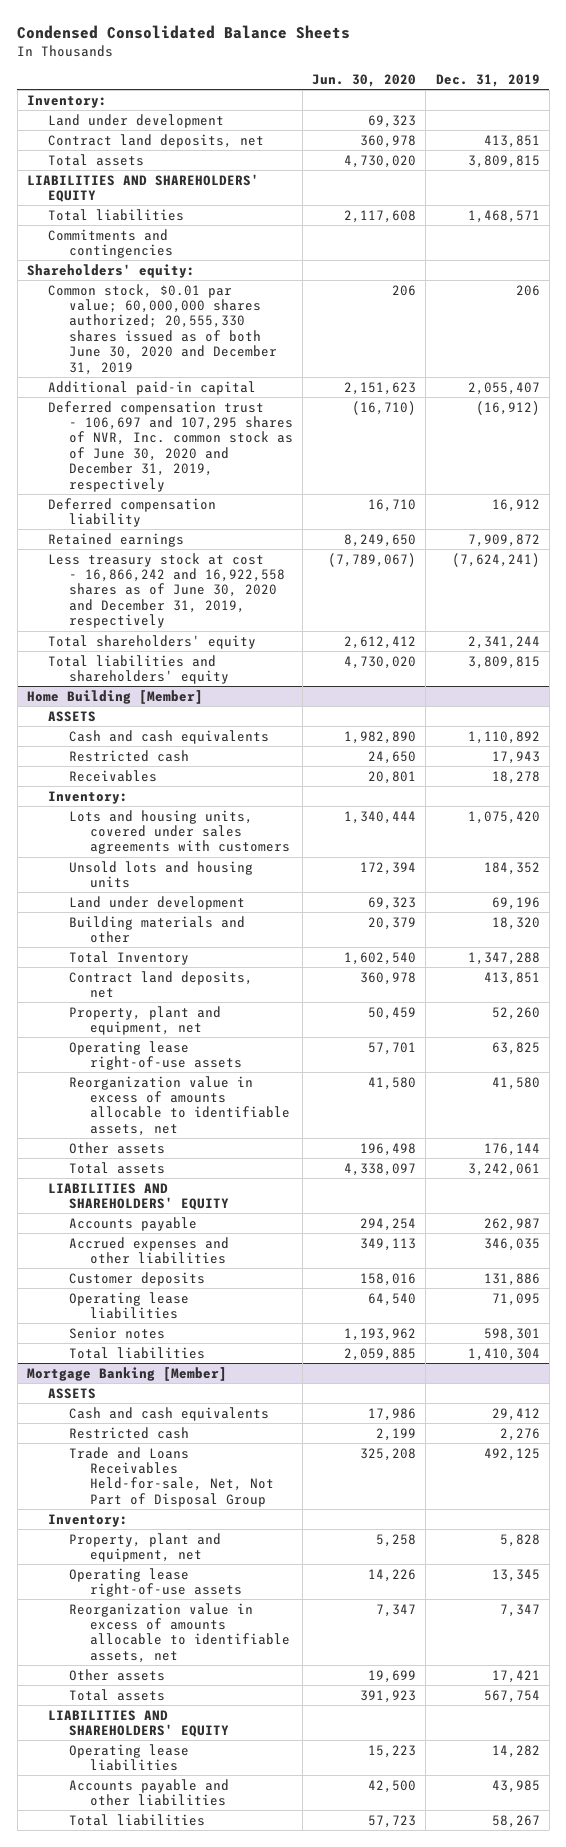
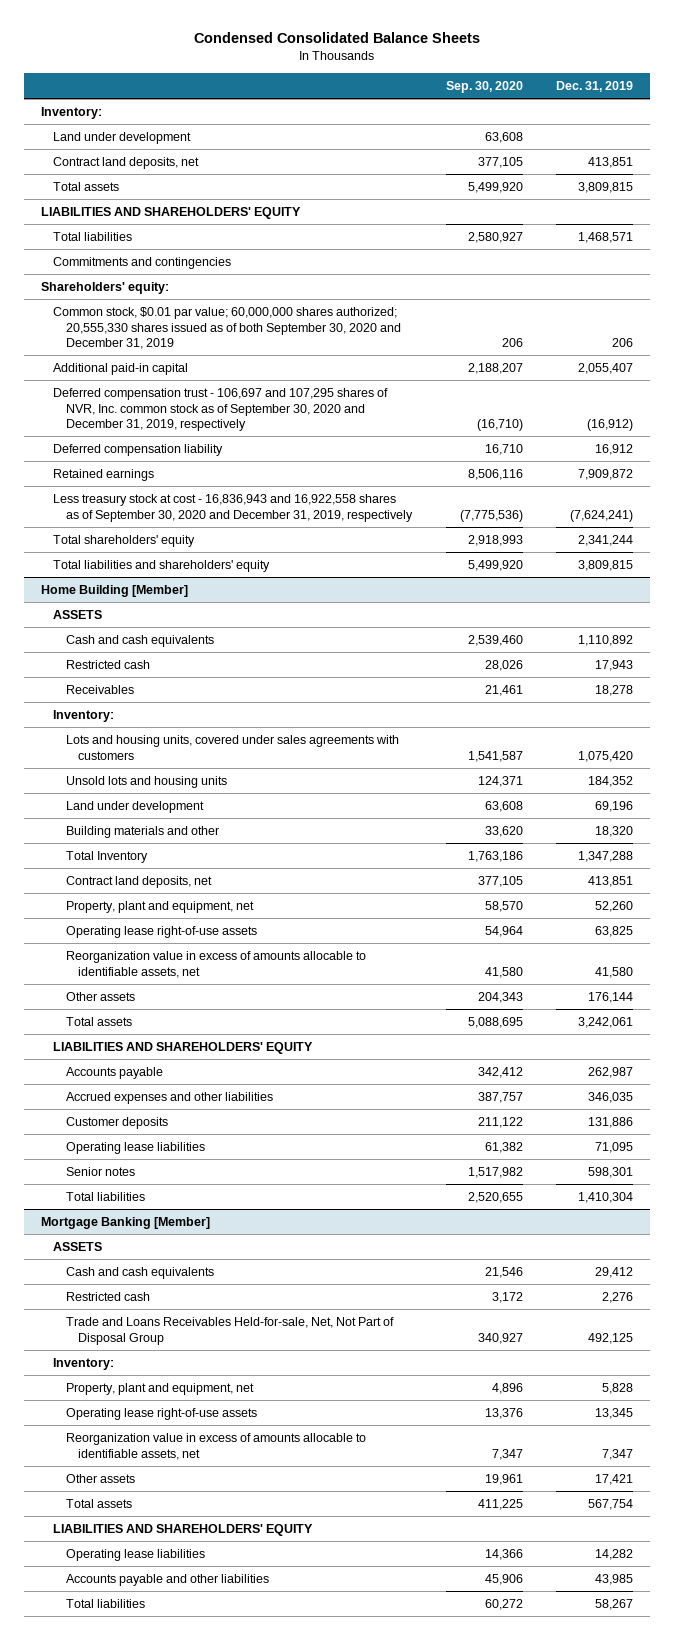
- | Jun. 30, 2020 | Dec. 31, 2019
+ | Sep. 30, 2020 | Dec. 31, 2019
- Common stock, $0.01 par value; 60,000,000 shares authorized; 20,555,330 shares issued as of both June 30, 2020 and December 31, 2019 | 206 | 206
+ Common stock, $0.01 par value; 60,000,000 shares authorized; 20,555,330 shares issued as of both September 30, 2020 and December 31, 2019 | 206 | 206
- Deferred compensation trust - 106,697 and 107,295 shares of NVR, Inc. common stock as of June 30, 2020 and December 31, 2019, respectively | (16,710) | (16,912)
+ Deferred compensation trust - 106,697 and 107,295 shares of NVR, Inc. common stock as of September 30, 2020 and December 31, 2019, respectively | (16,710) | (16,912)
- Less treasury stock at cost - 16,866,242 and 16,922,558 shares as of June 30, 2020 and December 31, 2019, respectively | (7,789,067) | (7,624,241)
+ Less treasury stock at cost - 16,836,943 and 16,922,558 shares as of September 30, 2020 and December 31, 2019, respectively | (7,775,536) | (7,624,241)

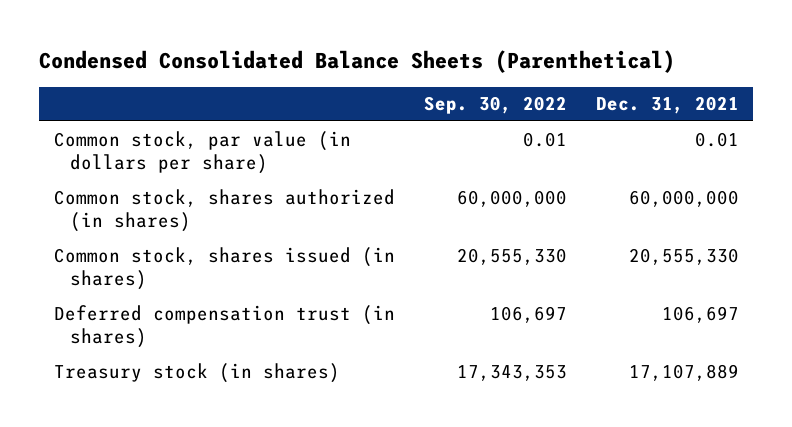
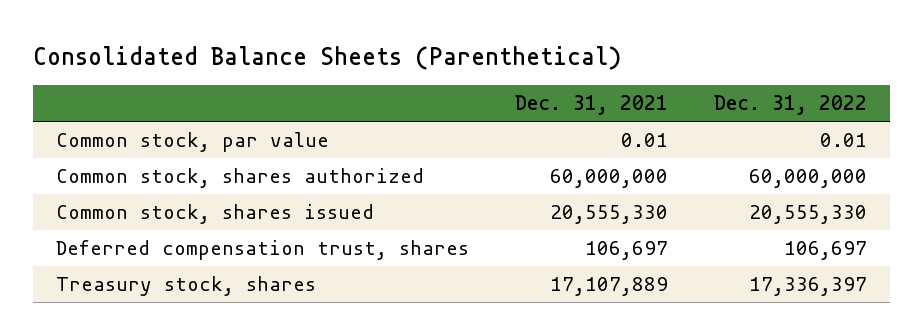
- Condensed Consolidated Balance Sheets (Parenthetical)
+ Consolidated Balance Sheets (Parenthetical)
- | Sep. 30, 2022 | Dec. 31, 2021
+ | Dec. 31, 2021 | Dec. 31, 2022
- Common stock, par value (in dollars per share) | 0.01 | 0.01
- Common stock, shares authorized (in shares) | 60,000,000 | 60,000,000
- Common stock, shares issued (in shares) | 20,555,330 | 20,555,330
- Deferred compensation trust (in shares) | 106,697 | 106,697
- Treasury stock (in shares) | 17,343,353 | 17,107,889
+ Common stock, par value | 0.01 | 0.01
+ Common stock, shares authorized | 60,000,000 | 60,000,000
+ Common stock, shares issued | 20,555,330 | 20,555,330
+ Deferred compensation trust, shares | 106,697 | 106,697
+ Treasury stock, shares | 17,107,889 | 17,336,397

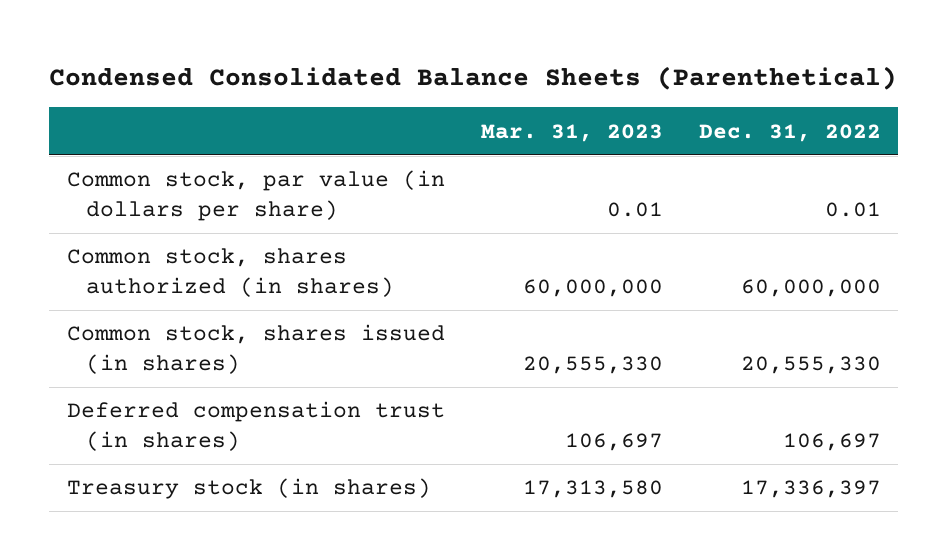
- Consolidated Balance Sheets (Parenthetical)
+ Condensed Consolidated Balance Sheets (Parenthetical)
- | Dec. 31, 2021 | Dec. 31, 2022
+ | Mar. 31, 2023 | Dec. 31, 2022
- Common stock, par value | 0.01 | 0.01
- Common stock, shares authorized | 60,000,000 | 60,000,000
- Common stock, shares issued | 20,555,330 | 20,555,330
- Deferred compensation trust, shares | 106,697 | 106,697
- Treasury stock, shares | 17,107,889 | 17,336,397
+ Common stock, par value (in dollars per share) | 0.01 | 0.01
+ Common stock, shares authorized (in shares) | 60,000,000 | 60,000,000
+ Common stock, shares issued (in shares) | 20,555,330 | 20,555,330
+ Deferred compensation trust (in shares) | 106,697 | 106,697
+ Treasury stock (in shares) | 17,313,580 | 17,336,397

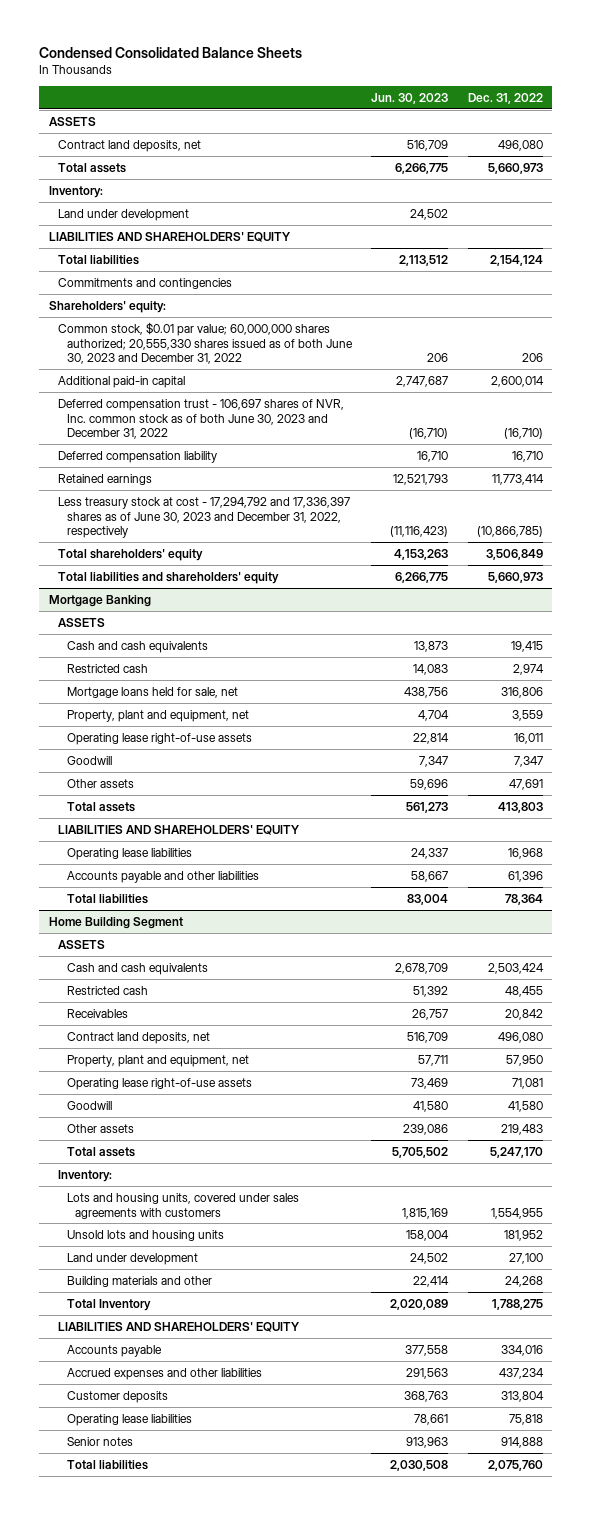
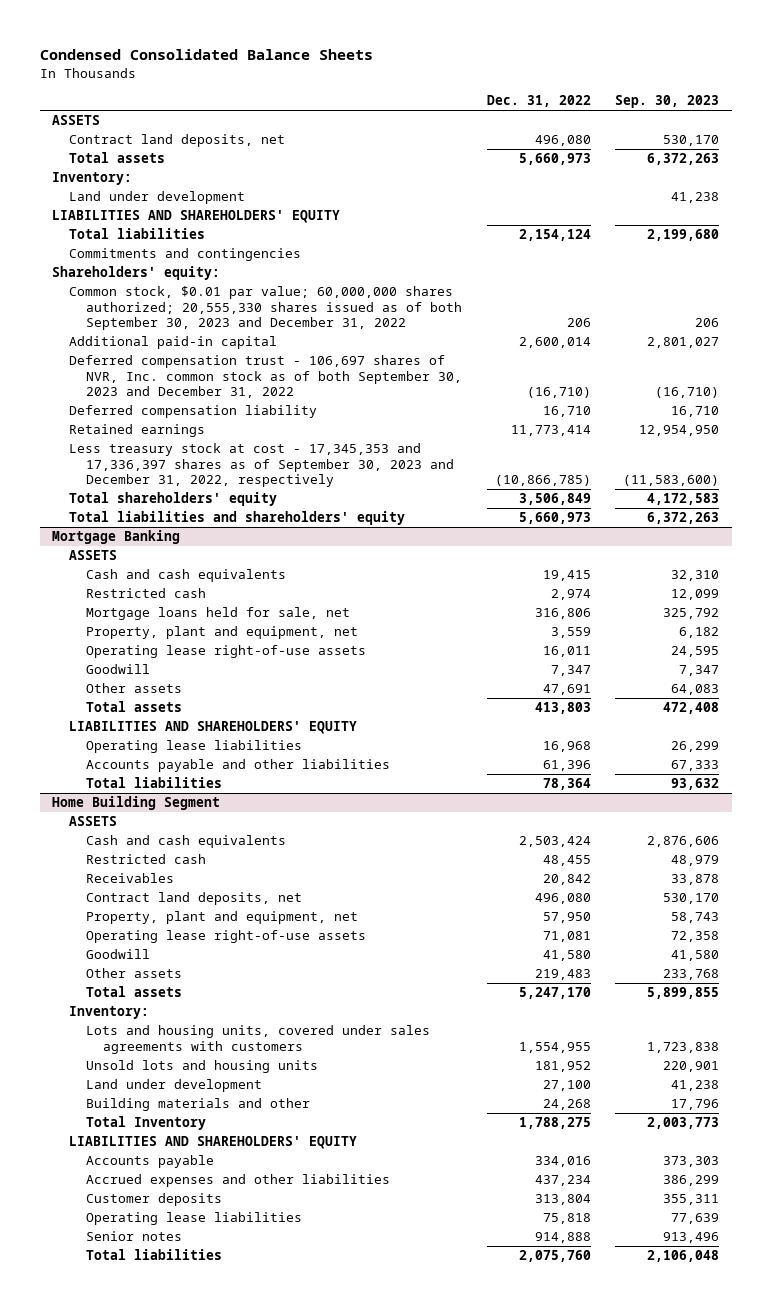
- | Jun. 30, 2023 | Dec. 31, 2022
+ | Dec. 31, 2022 | Sep. 30, 2023
- Common stock, $0.01 par value; 60,000,000 shares authorized; 20,555,330 shares issued as of both June 30, 2023 and December 31, 2022 | 206 | 206
+ Common stock, $0.01 par value; 60,000,000 shares authorized; 20,555,330 shares issued as of both September 30, 2023 and December 31, 2022 | 206 | 206
- Deferred compensation trust - 106,697 shares of NVR, Inc. common stock as of both June 30, 2023 and December 31, 2022 | (16,710) | (16,710)
+ Deferred compensation trust - 106,697 shares of NVR, Inc. common stock as of both September 30, 2023 and December 31, 2022 | (16,710) | (16,710)
- Less treasury stock at cost - 17,294,792 and 17,336,397 shares as of June 30, 2023 and December 31, 2022, respectively | (11,116,423) | (10,866,785)
+ Less treasury stock at cost - 17,345,353 and 17,336,397 shares as of September 30, 2023 and December 31, 2022, respectively | (10,866,785) | (11,583,600)

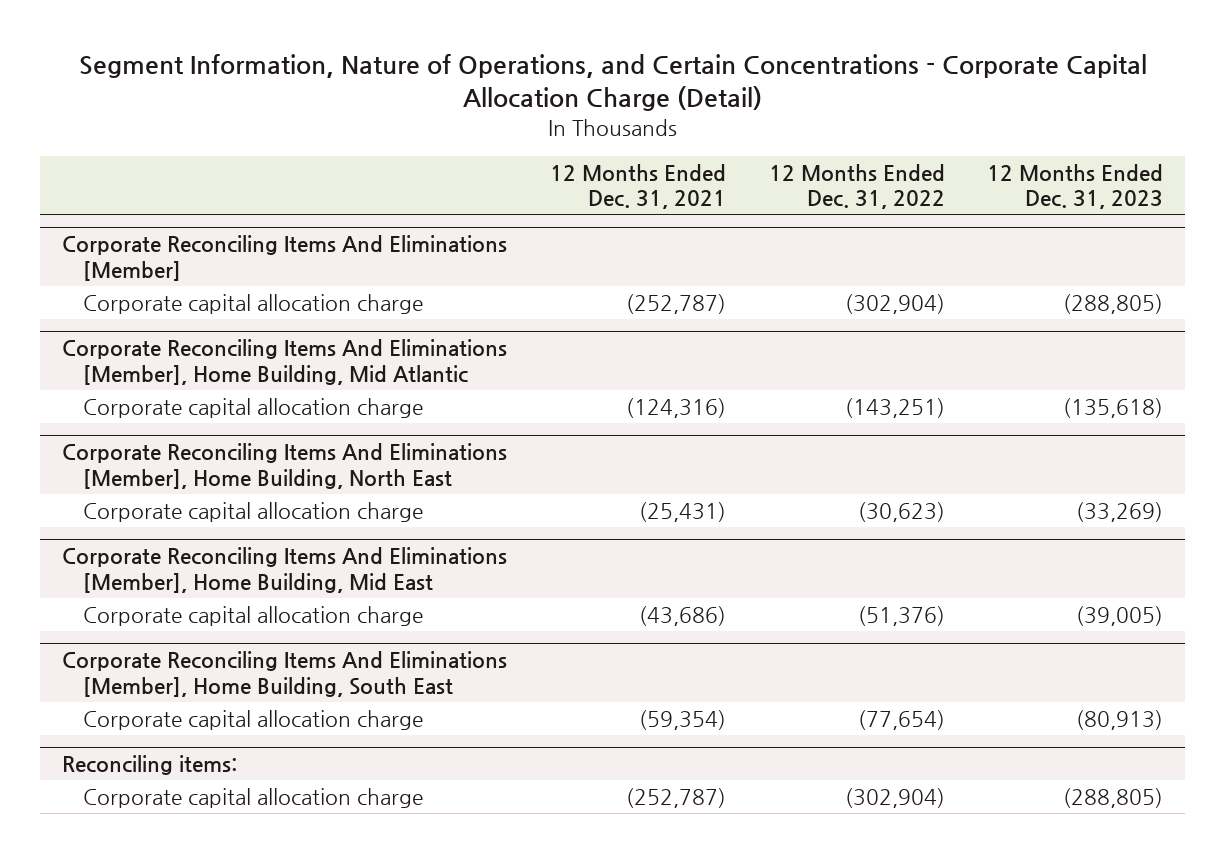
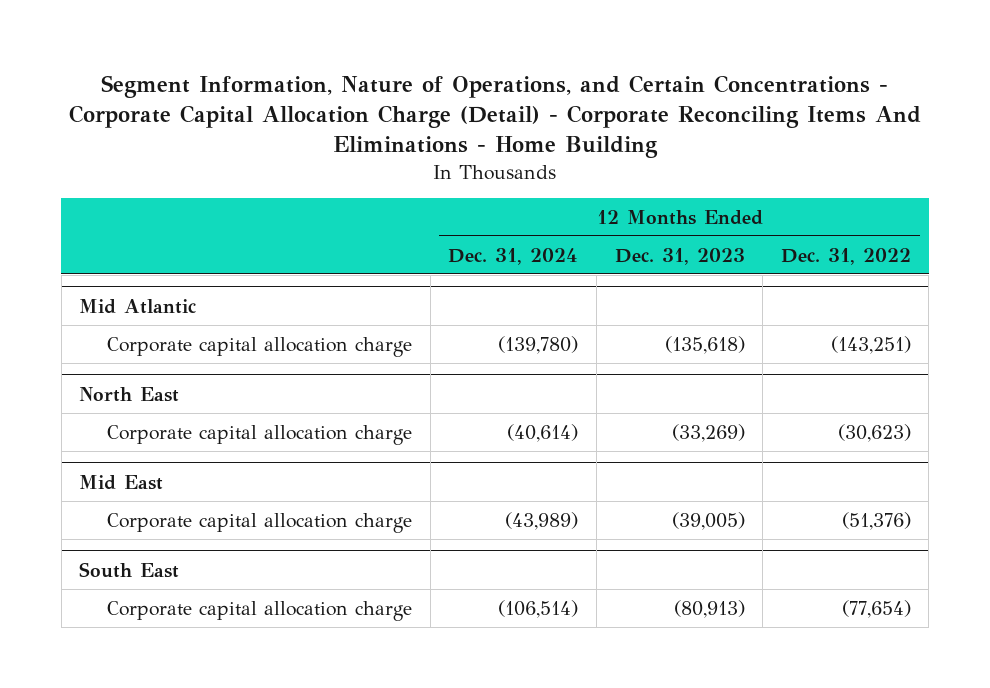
- Segment Information, Nature of Operations, and Certain Concentrations - Corporate Capital Allocation Charge (Detail)
+ Segment Information, Nature of Operations, and Certain Concentrations - Corporate Capital Allocation Charge (Detail) - Corporate Reconciling Items And Eliminations - Home Building
- | 12 Months Ended Dec. 31, 2021 | 12 Months Ended Dec. 31, 2022 | 12 Months Ended Dec. 31, 2023
+ | 12 Months Ended Dec. 31, 2024 | 12 Months Ended Dec. 31, 2023 | 12 Months Ended Dec. 31, 2022
- Corporate Reconciling Items And Eliminations [Member]
- Corporate capital allocation charge | (252,787) | (302,904) | (288,805)
- Corporate Reconciling Items And Eliminations [Member], Home Building, Mid Atlantic
+ Mid Atlantic
- Corporate Reconciling Items And Eliminations [Member], Home Building, North East
+ North East
- Corporate Reconciling Items And Eliminations [Member], Home Building, Mid East
+ Mid East
- Corporate Reconciling Items And Eliminations [Member], Home Building, South East
+ South East
- Reconciling items:
- Corporate capital allocation charge | (252,787) | (302,904) | (288,805)

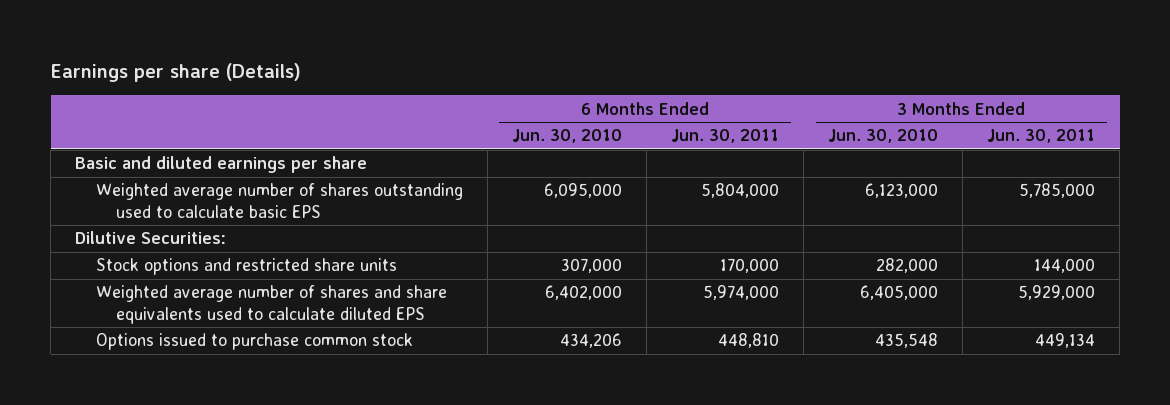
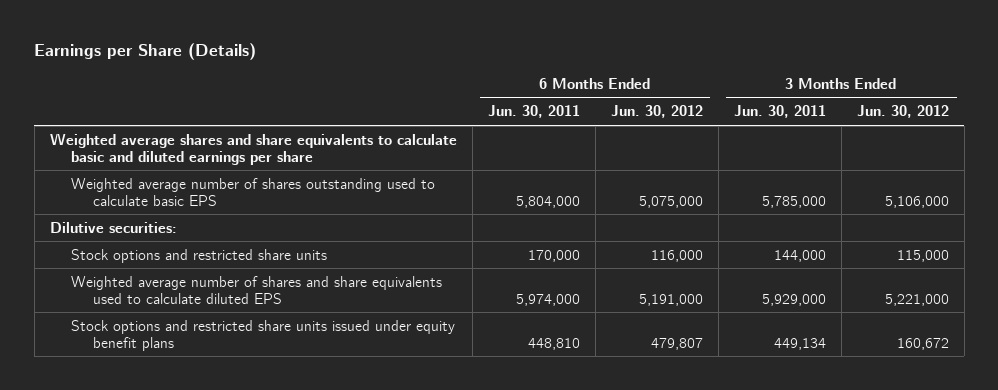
- Earnings per share (Details)
+ Earnings per Share (Details)
- | 6 Months Ended Jun. 30, 2010 | 6 Months Ended Jun. 30, 2011 | 3 Months Ended Jun. 30, 2010 | 3 Months Ended Jun. 30, 2011
+ | 6 Months Ended Jun. 30, 2011 | 6 Months Ended Jun. 30, 2012 | 3 Months Ended Jun. 30, 2011 | 3 Months Ended Jun. 30, 2012
- Basic and diluted earnings per share
+ Weighted average shares and share equivalents to calculate basic and diluted earnings per share
- Dilutive Securities:
+ Dilutive securities:
- Options issued to purchase common stock | 434,206 | 448,810 | 435,548 | 449,134
+ Stock options and restricted share units issued under equity benefit plans | 448,810 | 479,807 | 449,134 | 160,672

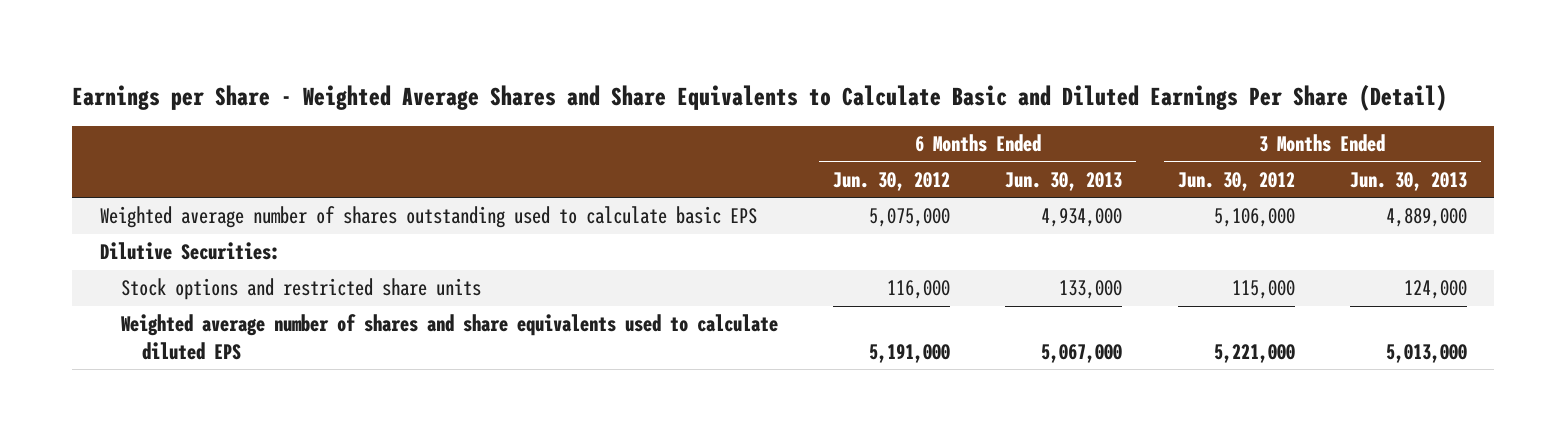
- Earnings per Share (Details)
+ Earnings per Share - Weighted Average Shares and Share Equivalents to Calculate Basic and Diluted Earnings Per Share (Detail)
- | 6 Months Ended Jun. 30, 2011 | 6 Months Ended Jun. 30, 2012 | 3 Months Ended Jun. 30, 2011 | 3 Months Ended Jun. 30, 2012
+ | 6 Months Ended Jun. 30, 2012 | 6 Months Ended Jun. 30, 2013 | 3 Months Ended Jun. 30, 2012 | 3 Months Ended Jun. 30, 2013
- Weighted average shares and share equivalents to calculate basic and diluted earnings per share
- Dilutive securities:
+ Dilutive Securities:
- Stock options and restricted share units issued under equity benefit plans | 448,810 | 479,807 | 449,134 | 160,672

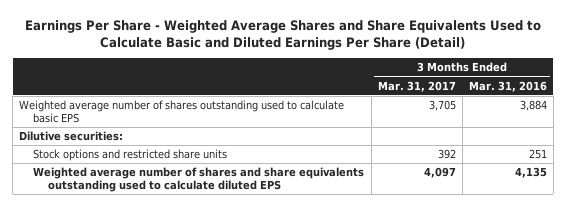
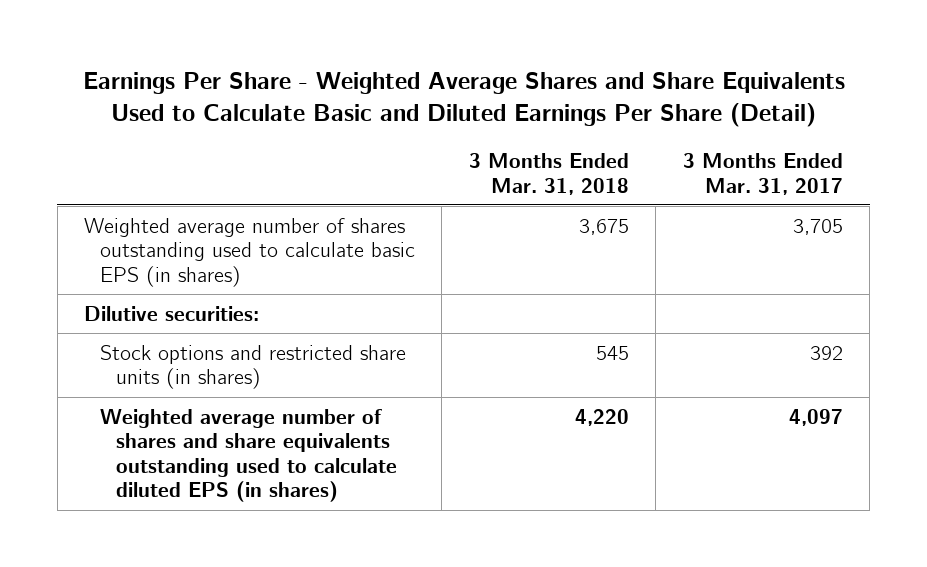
- | 3 Months Ended Mar. 31, 2017 | 3 Months Ended Mar. 31, 2016
+ | 3 Months Ended Mar. 31, 2018 | 3 Months Ended Mar. 31, 2017
- Weighted average number of shares outstanding used to calculate basic EPS | 3,705 | 3,884
+ Weighted average number of shares outstanding used to calculate basic EPS (in shares) | 3,675 | 3,705
- Stock options and restricted share units | 392 | 251
- Weighted average number of shares and share equivalents outstanding used to calculate diluted EPS | 4,097 | 4,135
+ Stock options and restricted share units (in shares) | 545 | 392
+ Weighted average number of shares and share equivalents outstanding used to calculate diluted EPS (in shares) | 4,220 | 4,097

